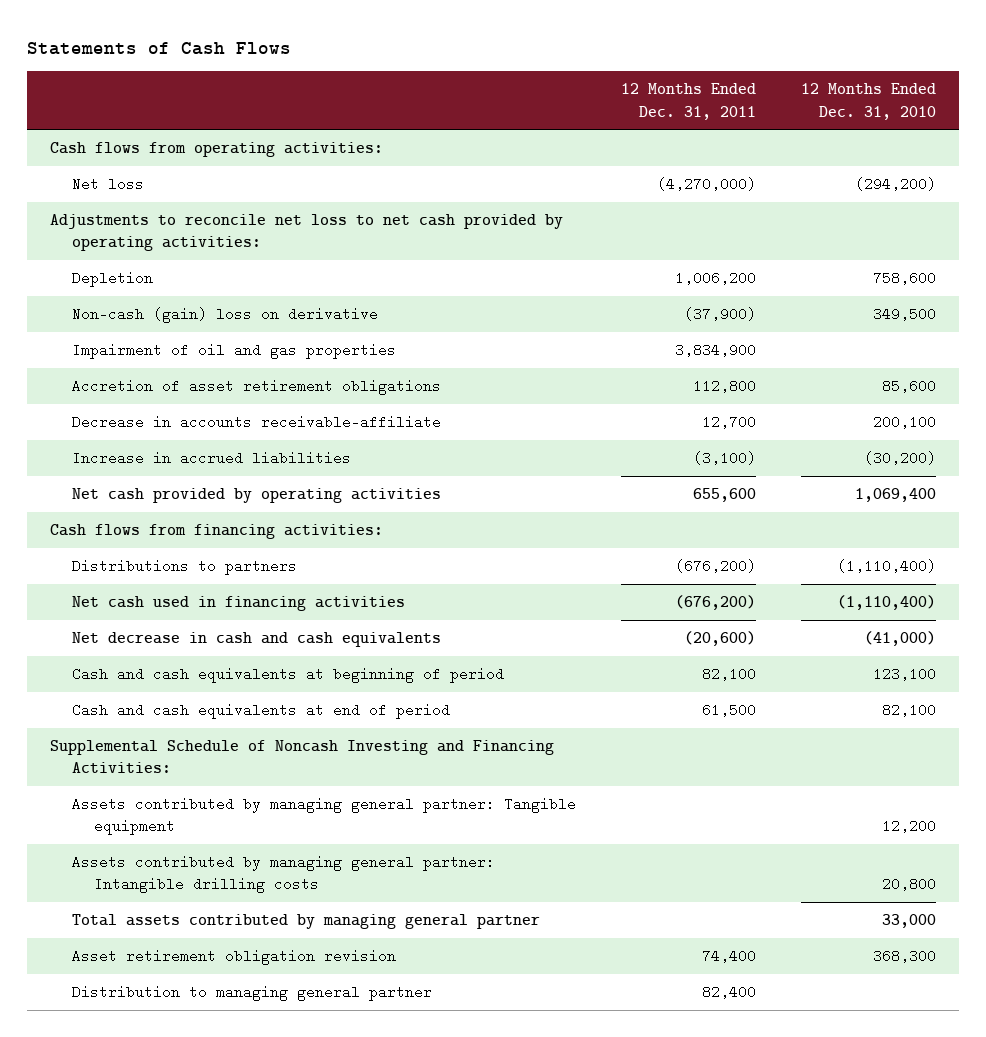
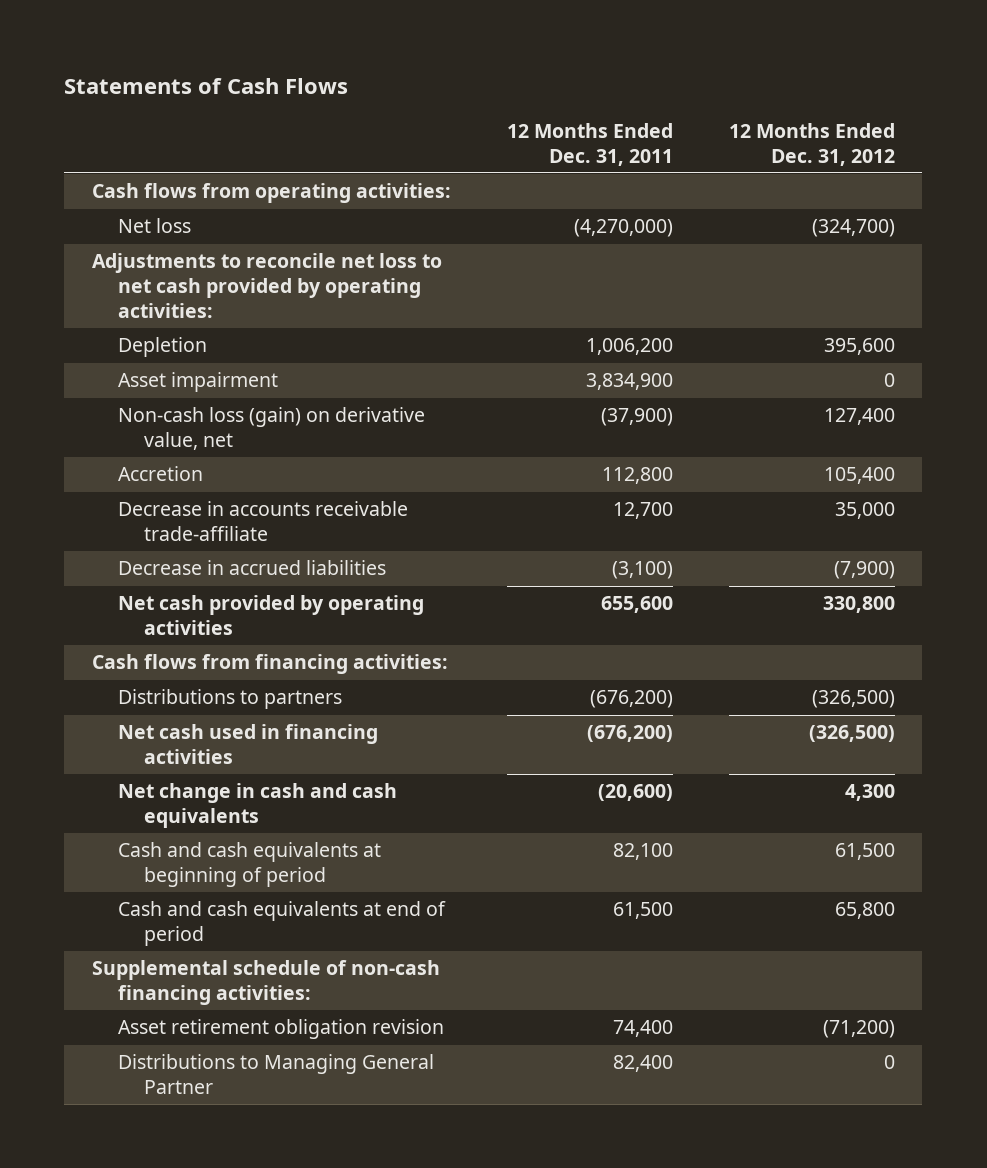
- | 12 Months Ended Dec. 31, 2011 | 12 Months Ended Dec. 31, 2010
+ | 12 Months Ended Dec. 31, 2011 | 12 Months Ended Dec. 31, 2012
- Non-cash (gain) loss on derivative | (37,900) | 349,500
- Impairment of oil and gas properties | 3,834,900 |
- Accretion of asset retirement obligations | 112,800 | 85,600
- Decrease in accounts receivable-affiliate | 12,700 | 200,100
- Increase in accrued liabilities | (3,100) | (30,200)
+ Asset impairment | 3,834,900 | 0
+ Non-cash loss (gain) on derivative value, net | (37,900) | 127,400
+ Accretion | 112,800 | 105,400
+ Decrease in accounts receivable trade-affiliate | 12,700 | 35,000
+ Decrease in accrued liabilities | (3,100) | (7,900)
- Net decrease in cash and cash equivalents | (20,600) | (41,000)
+ Net change in cash and cash equivalents | (20,600) | 4,300
- Supplemental Schedule of Noncash Investing and Financing Activities:
- Assets contributed by managing general partner: Tangible equipment | | 12,200
- Assets contributed by managing general partner: Intangible drilling costs | | 20,800
- Total assets contributed by managing general partner | | 33,000
+ Supplemental schedule of non-cash financing activities:
- Distribution to managing general partner | 82,400 |
+ Distributions to Managing General Partner | 82,400 | 0

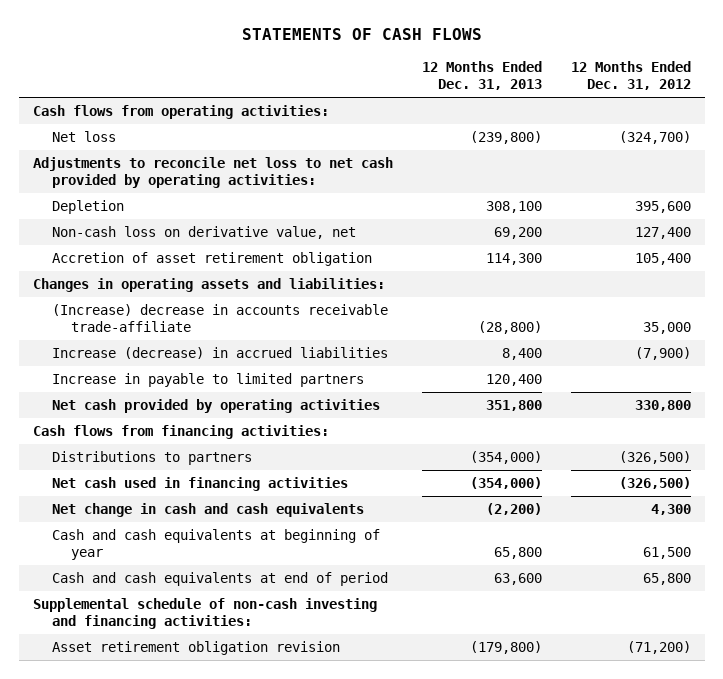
- Statements of Cash Flows
+ STATEMENTS OF CASH FLOWS
- | 12 Months Ended Dec. 31, 2011 | 12 Months Ended Dec. 31, 2012
+ | 12 Months Ended Dec. 31, 2013 | 12 Months Ended Dec. 31, 2012
- Asset impairment | 3,834,900 | 0
- Non-cash loss (gain) on derivative value, net | (37,900) | 127,400
- Accretion | 112,800 | 105,400
- Decrease in accounts receivable trade-affiliate | 12,700 | 35,000
- Decrease in accrued liabilities | (3,100) | (7,900)
+ Non-cash loss on derivative value, net | 69,200 | 127,400
+ Accretion of asset retirement obligation | 114,300 | 105,400
+ Changes in operating assets and liabilities:
+ (Increase) decrease in accounts receivable trade-affiliate | (28,800) | 35,000
+ Increase (decrease) in accrued liabilities | 8,400 | (7,900)
+ Increase in payable to limited partners | 120,400 |
- Cash and cash equivalents at beginning of period | 82,100 | 61,500
+ Cash and cash equivalents at beginning of year | 65,800 | 61,500
- Supplemental schedule of non-cash financing activities:
+ Supplemental schedule of non-cash investing and financing activities:
- Distributions to Managing General Partner | 82,400 | 0

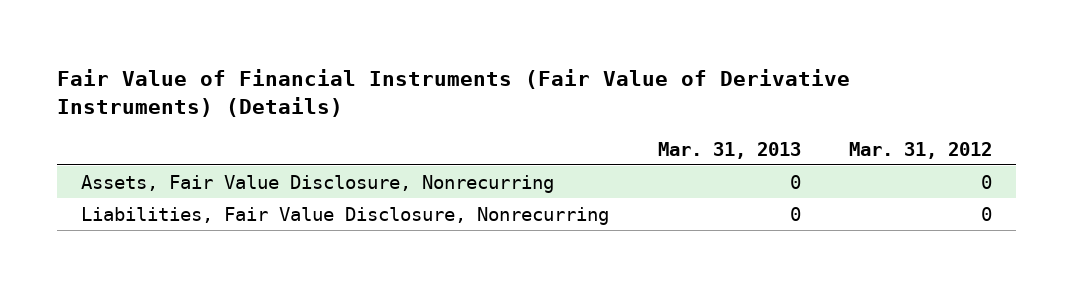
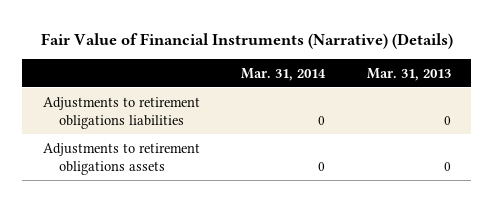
- Fair Value of Financial Instruments (Fair Value of Derivative Instruments) (Details)
+ Fair Value of Financial Instruments (Narrative) (Details)
- | Mar. 31, 2013 | Mar. 31, 2012
+ | Mar. 31, 2014 | Mar. 31, 2013
- Assets, Fair Value Disclosure, Nonrecurring | 0 | 0
- Liabilities, Fair Value Disclosure, Nonrecurring | 0 | 0
+ Adjustments to retirement obligations liabilities | 0 | 0
+ Adjustments to retirement obligations assets | 0 | 0

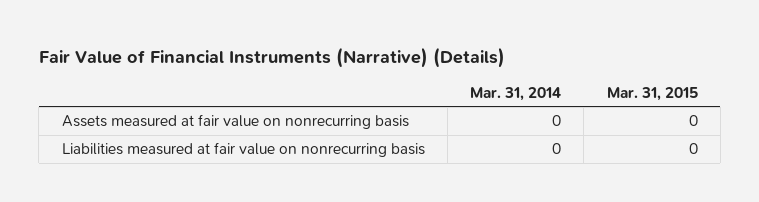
- | Mar. 31, 2014 | Mar. 31, 2013
+ | Mar. 31, 2014 | Mar. 31, 2015
- Adjustments to retirement obligations liabilities | 0 | 0
- Adjustments to retirement obligations assets | 0 | 0
+ Assets measured at fair value on nonrecurring basis | 0 | 0
+ Liabilities measured at fair value on nonrecurring basis | 0 | 0

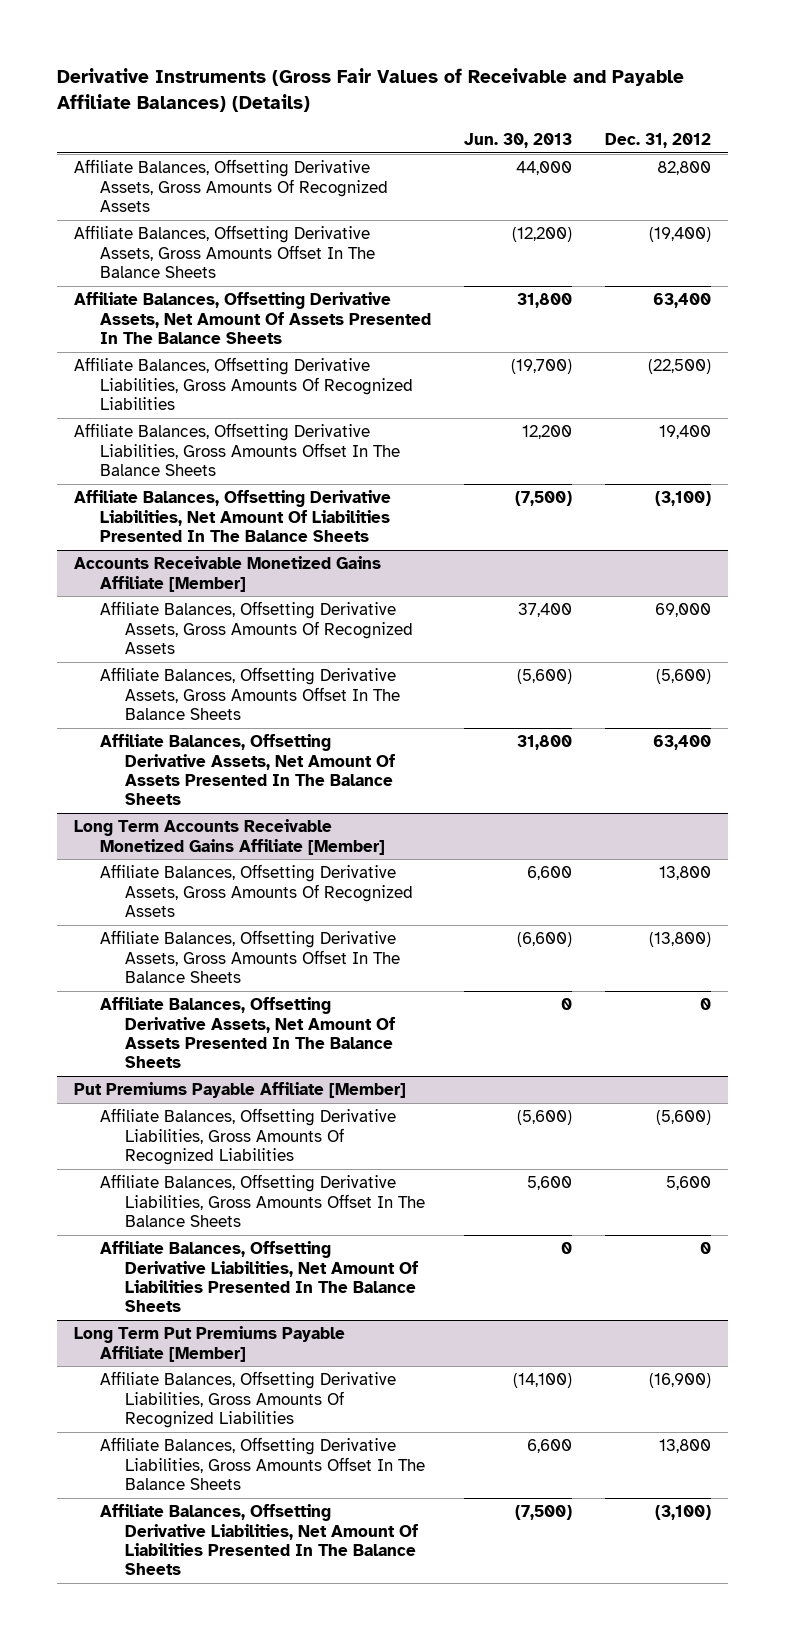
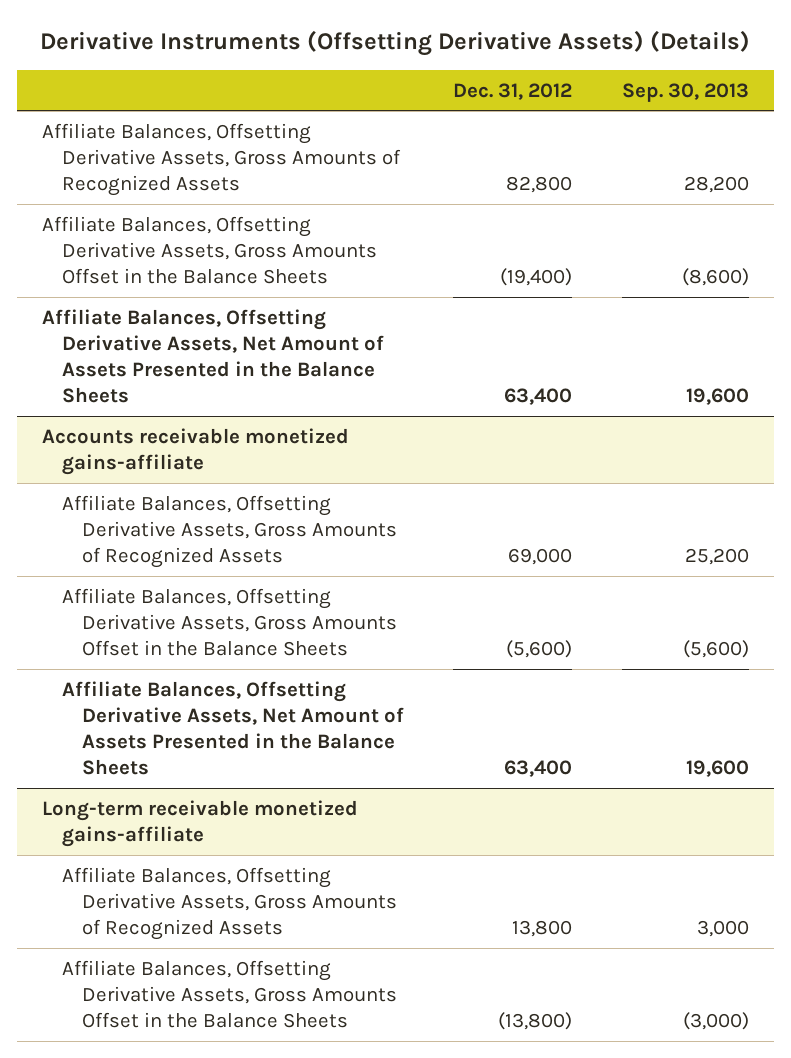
- Derivative Instruments (Gross Fair Values of Receivable and Payable Affiliate Balances) (Details)
+ Derivative Instruments (Offsetting Derivative Assets) (Details)
- | Jun. 30, 2013 | Dec. 31, 2012
+ | Dec. 31, 2012 | Sep. 30, 2013
- Affiliate Balances, Offsetting Derivative Assets, Gross Amounts Of Recognized Assets | 44,000 | 82,800
- Affiliate Balances, Offsetting Derivative Assets, Gross Amounts Offset In The Balance Sheets | (12,200) | (19,400)
- Affiliate Balances, Offsetting Derivative Assets, Net Amount Of Assets Presented In The Balance Sheets | 31,800 | 63,400
- Affiliate Balances, Offsetting Derivative Liabilities, Gross Amounts Of Recognized Liabilities | (19,700) | (22,500)
- Affiliate Balances, Offsetting Derivative Liabilities, Gross Amounts Offset In The Balance Sheets | 12,200 | 19,400
- Affiliate Balances, Offsetting Derivative Liabilities, Net Amount Of Liabilities Presented In The Balance Sheets | (7,500) | (3,100)
- Accounts Receivable Monetized Gains Affiliate [Member]
- Affiliate Balances, Offsetting Derivative Assets, Gross Amounts Of Recognized Assets | 37,400 | 69,000
- Affiliate Balances, Offsetting Derivative Assets, Gross Amounts Offset In The Balance Sheets | (5,600) | (5,600)
- Affiliate Balances, Offsetting Derivative Assets, Net Amount Of Assets Presented In The Balance Sheets | 31,800 | 63,400
- Long Term Accounts Receivable Monetized Gains Affiliate [Member]
- Affiliate Balances, Offsetting Derivative Assets, Gross Amounts Of Recognized Assets | 6,600 | 13,800
- Affiliate Balances, Offsetting Derivative Assets, Gross Amounts Offset In The Balance Sheets | (6,600) | (13,800)
- Affiliate Balances, Offsetting Derivative Assets, Net Amount Of Assets Presented In The Balance Sheets | 0 | 0
- Put Premiums Payable Affiliate [Member]
- Affiliate Balances, Offsetting Derivative Liabilities, Gross Amounts Of Recognized Liabilities | (5,600) | (5,600)
- Affiliate Balances, Offsetting Derivative Liabilities, Gross Amounts Offset In The Balance Sheets | 5,600 | 5,600
- Affiliate Balances, Offsetting Derivative Liabilities, Net Amount Of Liabilities Presented In The Balance Sheets | 0 | 0
- Long Term Put Premiums Payable Affiliate [Member]
- Affiliate Balances, Offsetting Derivative Liabilities, Gross Amounts Of Recognized Liabilities | (14,100) | (16,900)
- Affiliate Balances, Offsetting Derivative Liabilities, Gross Amounts Offset In The Balance Sheets | 6,600 | 13,800
- Affiliate Balances, Offsetting Derivative Liabilities, Net Amount Of Liabilities Presented In The Balance Sheets | (7,500) | (3,100)
+ Affiliate Balances, Offsetting Derivative Assets, Gross Amounts of Recognized Assets | 82,800 | 28,200
+ Affiliate Balances, Offsetting Derivative Assets, Gross Amounts Offset in the Balance Sheets | (19,400) | (8,600)
+ Affiliate Balances, Offsetting Derivative Assets, Net Amount of Assets Presented in the Balance Sheets | 63,400 | 19,600
+ Accounts receivable monetized gains-affiliate
+ Affiliate Balances, Offsetting Derivative Assets, Gross Amounts of Recognized Assets | 69,000 | 25,200
+ Affiliate Balances, Offsetting Derivative Assets, Gross Amounts Offset in the Balance Sheets | (5,600) | (5,600)
+ Affiliate Balances, Offsetting Derivative Assets, Net Amount of Assets Presented in the Balance Sheets | 63,400 | 19,600
+ Long-term receivable monetized gains-affiliate
+ Affiliate Balances, Offsetting Derivative Assets, Gross Amounts of Recognized Assets | 13,800 | 3,000
+ Affiliate Balances, Offsetting Derivative Assets, Gross Amounts Offset in the Balance Sheets | (13,800) | (3,000)

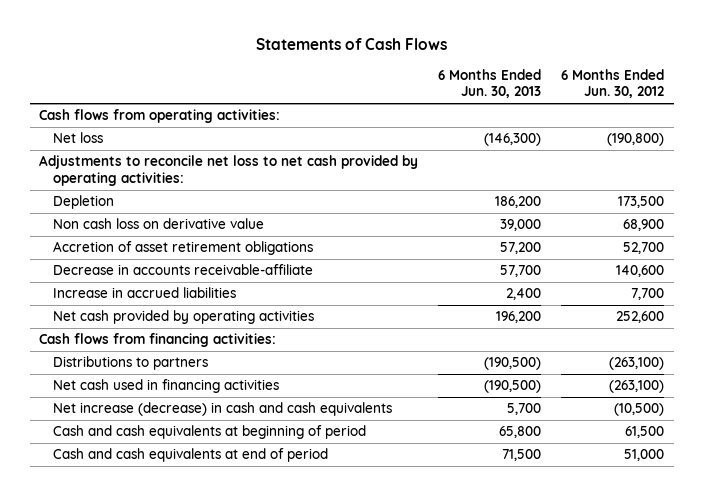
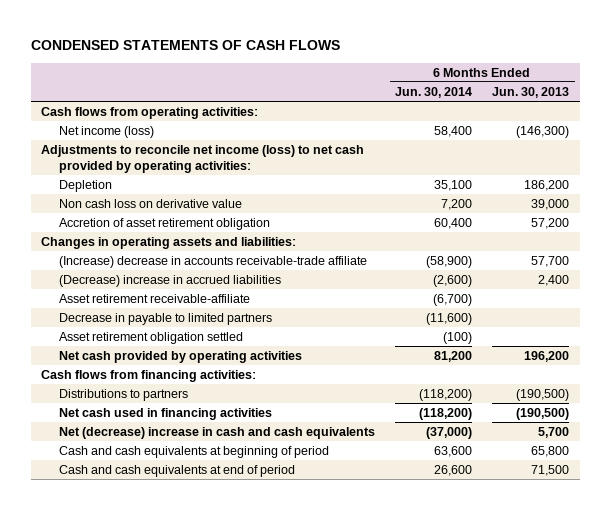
- Statements of Cash Flows
+ CONDENSED STATEMENTS OF CASH FLOWS
- | 6 Months Ended Jun. 30, 2013 | 6 Months Ended Jun. 30, 2012
+ | 6 Months Ended Jun. 30, 2014 | 6 Months Ended Jun. 30, 2013
- Net loss | (146,300) | (190,800)
- Adjustments to reconcile net loss to net cash provided by operating activities:
+ Net income (loss) | 58,400 | (146,300)
+ Adjustments to reconcile net income (loss) to net cash provided by operating activities:
- Accretion of asset retirement obligations | 57,200 | 52,700
- Decrease in accounts receivable-affiliate | 57,700 | 140,600
- Increase in accrued liabilities | 2,400 | 7,700
+ Accretion of asset retirement obligation | 60,400 | 57,200
+ Changes in operating assets and liabilities:
+ (Increase) decrease in accounts receivable-trade affiliate | (58,900) | 57,700
+ (Decrease) increase in accrued liabilities | (2,600) | 2,400
+ Asset retirement receivable-affiliate | (6,700) |
+ Decrease in payable to limited partners | (11,600) |
+ Asset retirement obligation settled | (100) |
- Net increase (decrease) in cash and cash equivalents | 5,700 | (10,500)
+ Net (decrease) increase in cash and cash equivalents | (37,000) | 5,700

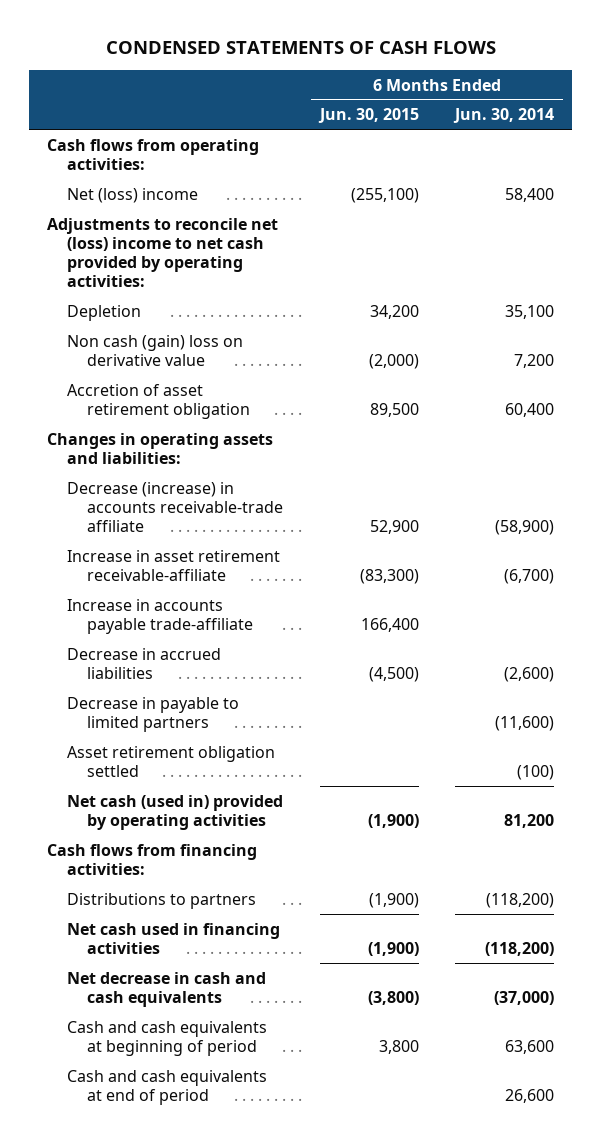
- | 6 Months Ended Jun. 30, 2014 | 6 Months Ended Jun. 30, 2013
+ | 6 Months Ended Jun. 30, 2015 | 6 Months Ended Jun. 30, 2014
- Net income (loss) | 58,400 | (146,300)
- Adjustments to reconcile net income (loss) to net cash provided by operating activities:
+ Net (loss) income | (255,100) | 58,400
+ Adjustments to reconcile net (loss) income to net cash provided by operating activities:
- Non cash loss on derivative value | 7,200 | 39,000
+ Non cash (gain) loss on derivative value | (2,000) | 7,200
- (Increase) decrease in accounts receivable-trade affiliate | (58,900) | 57,700
- (Decrease) increase in accrued liabilities | (2,600) | 2,400
- Asset retirement receivable-affiliate | (6,700) |
+ Decrease (increase) in accounts receivable-trade affiliate | 52,900 | (58,900)
+ Increase in asset retirement receivable-affiliate | (83,300) | (6,700)
+ Increase in accounts payable trade-affiliate | 166,400 |
+ Decrease in accrued liabilities | (4,500) | (2,600)
- Net cash provided by operating activities | 81,200 | 196,200
+ Net cash (used in) provided by operating activities | (1,900) | 81,200
- Net (decrease) increase in cash and cash equivalents | (37,000) | 5,700
+ Net decrease in cash and cash equivalents | (3,800) | (37,000)

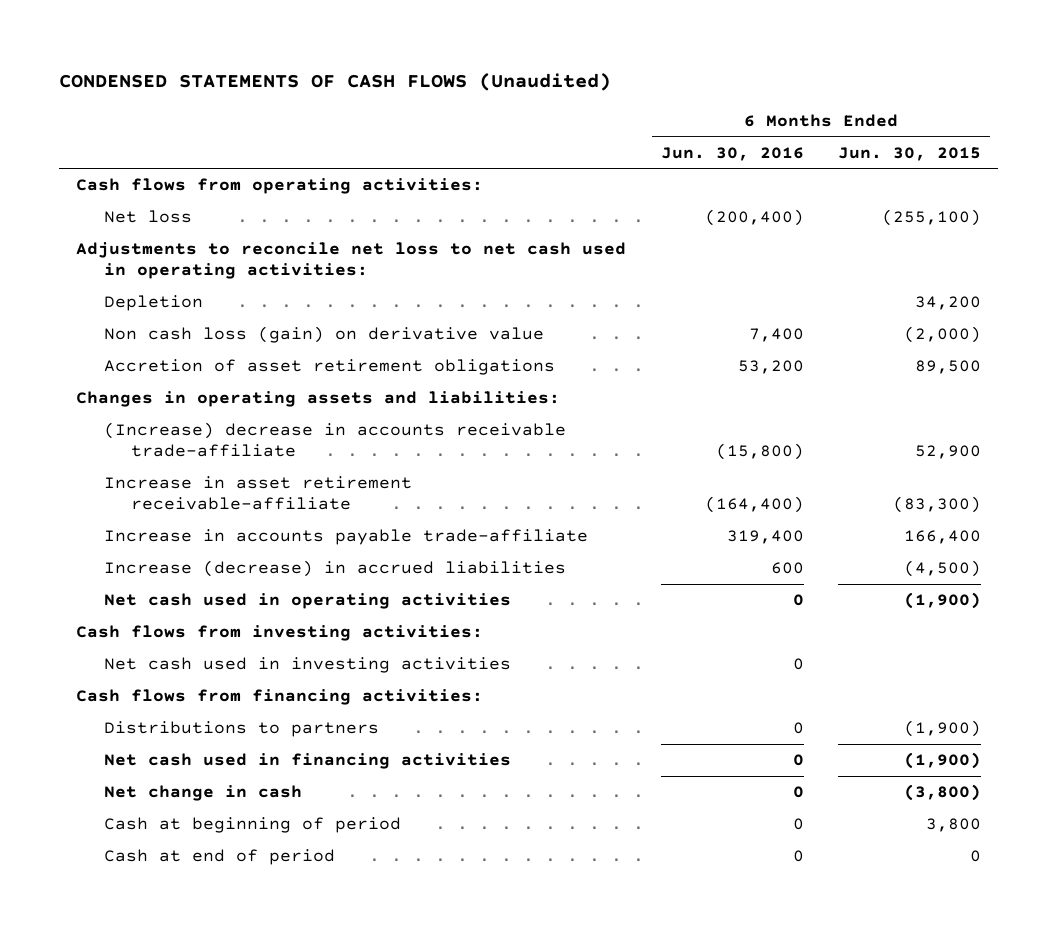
- CONDENSED STATEMENTS OF CASH FLOWS
+ CONDENSED STATEMENTS OF CASH FLOWS (Unaudited)
- | 6 Months Ended Jun. 30, 2015 | 6 Months Ended Jun. 30, 2014
+ | 6 Months Ended Jun. 30, 2016 | 6 Months Ended Jun. 30, 2015
- Net (loss) income | (255,100) | 58,400
- Adjustments to reconcile net (loss) income to net cash provided by operating activities:
+ Net loss | (200,400) | (255,100)
+ Adjustments to reconcile net loss to net cash used in operating activities:
- Non cash (gain) loss on derivative value | (2,000) | 7,200
- Accretion of asset retirement obligation | 89,500 | 60,400
+ Non cash loss (gain) on derivative value | 7,400 | (2,000)
+ Accretion of asset retirement obligations | 53,200 | 89,500
- Decrease (increase) in accounts receivable-trade affiliate | 52,900 | (58,900)
+ (Increase) decrease in accounts receivable trade-affiliate | (15,800) | 52,900
- Decrease in accrued liabilities | (4,500) | (2,600)
- Decrease in payable to limited partners | | (11,600)
- Asset retirement obligation settled | | (100)
- Net cash (used in) provided by operating activities | (1,900) | 81,200
+ Increase (decrease) in accrued liabilities | 600 | (4,500)
+ Net cash used in operating activities | 0 | (1,900)
+ Cash flows from investing activities:
+ Net cash used in investing activities | 0 |
- Net decrease in cash and cash equivalents | (3,800) | (37,000)
- Cash and cash equivalents at beginning of period | 3,800 | 63,600
- Cash and cash equivalents at end of period | | 26,600
+ Net change in cash | 0 | (3,800)
+ Cash at beginning of period | 0 | 3,800
+ Cash at end of period | 0 | 0

